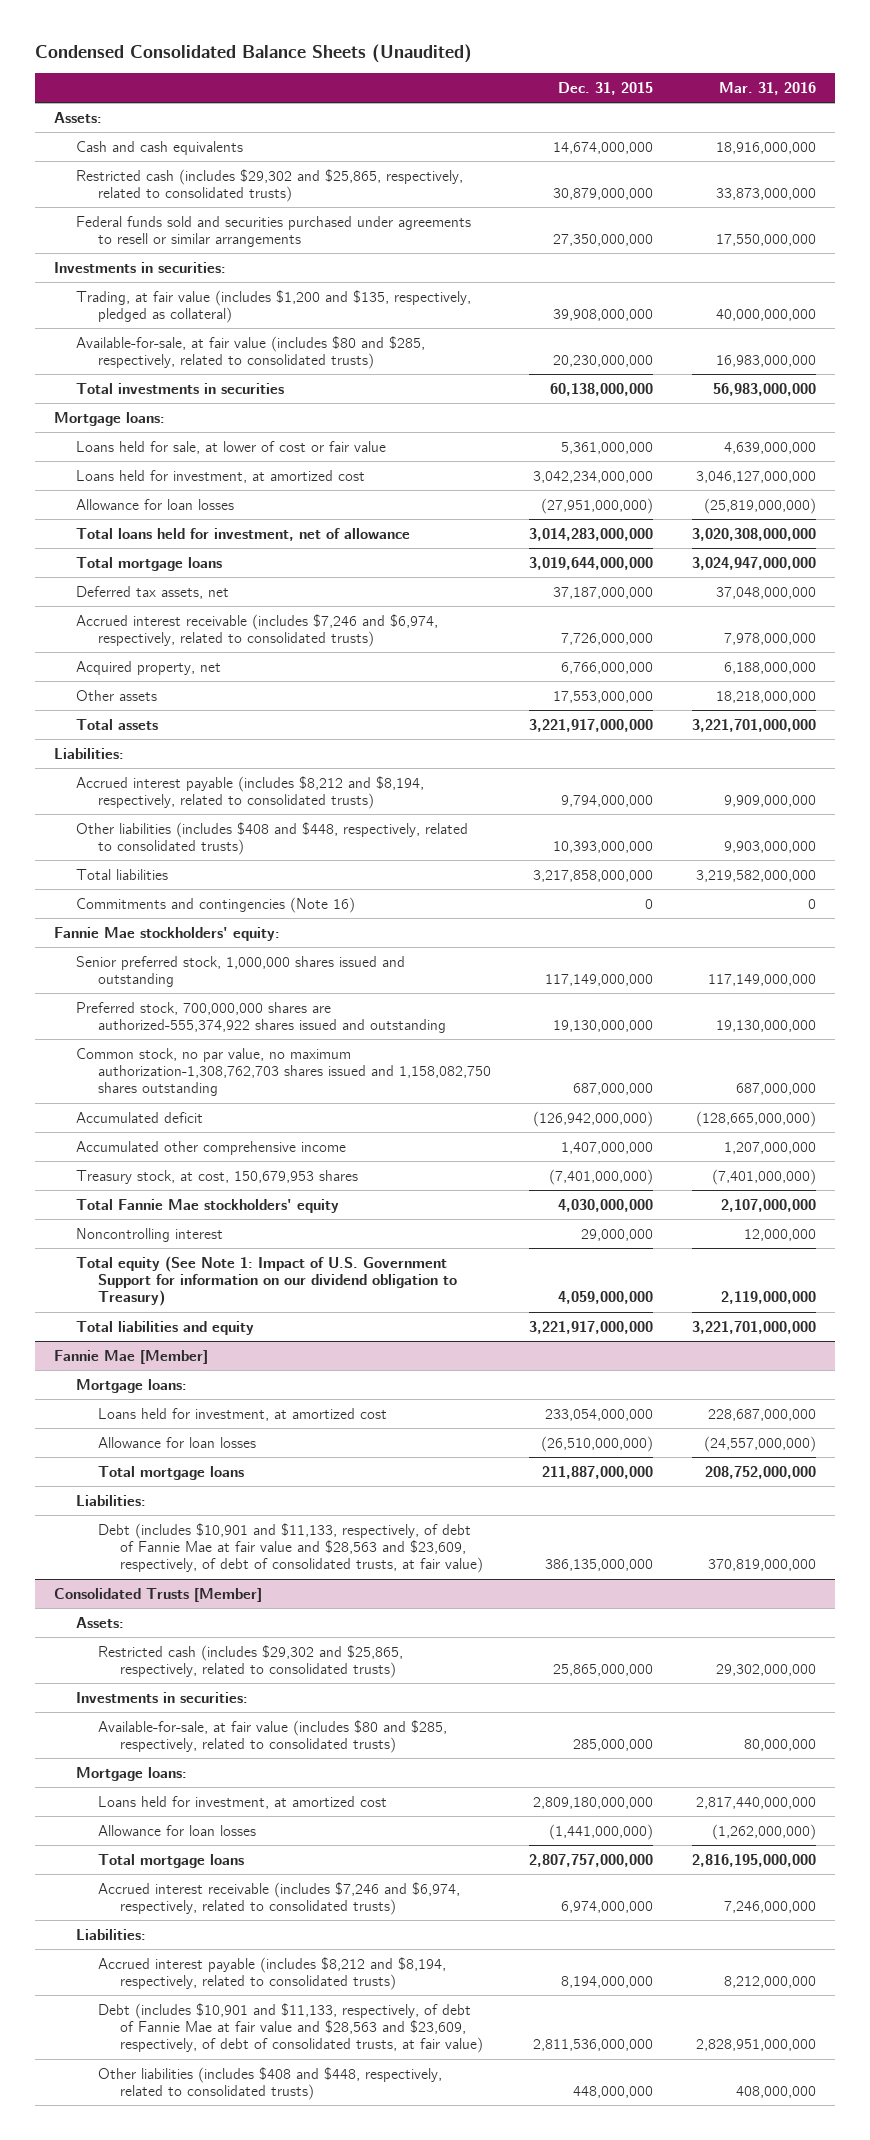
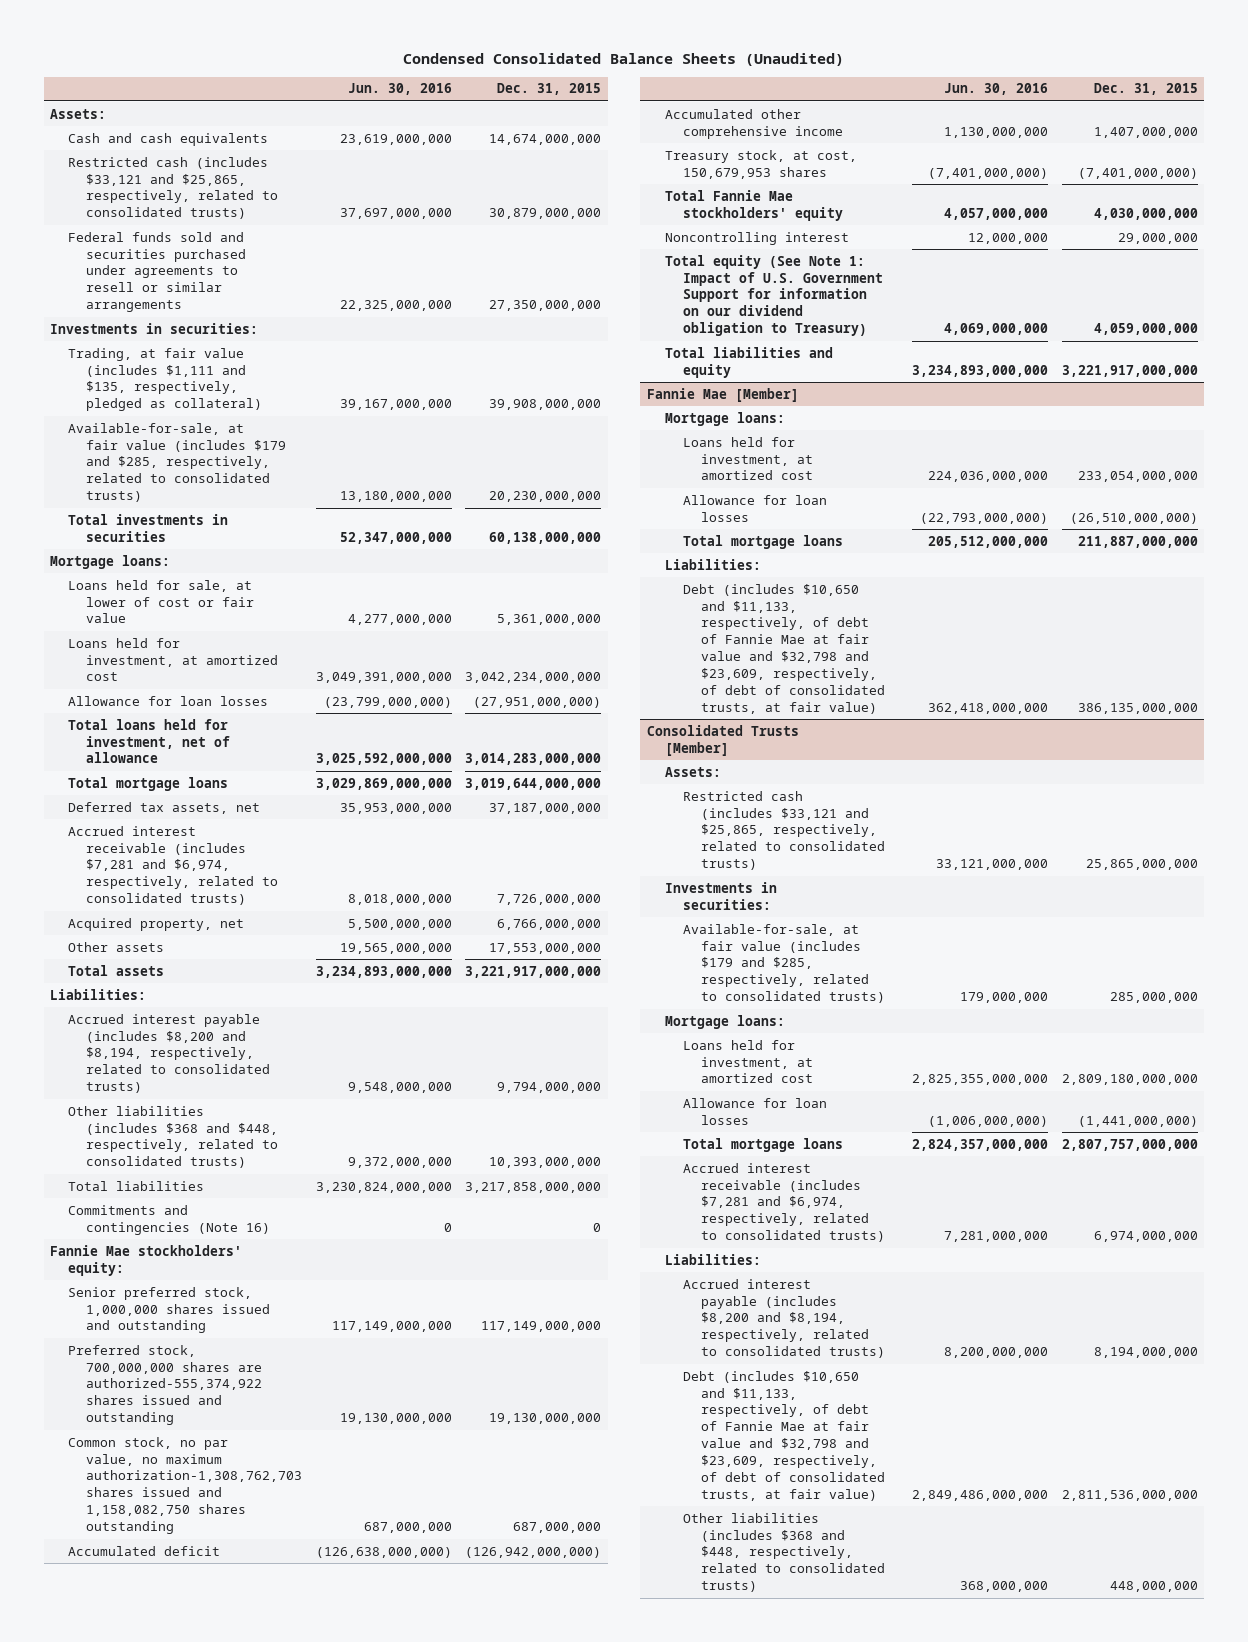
- | Dec. 31, 2015 | Mar. 31, 2016
+ | Jun. 30, 2016 | Dec. 31, 2015
- Restricted cash (includes $29,302 and $25,865, respectively, related to consolidated trusts) | 30,879,000,000 | 33,873,000,000
+ Restricted cash (includes $33,121 and $25,865, respectively, related to consolidated trusts) | 37,697,000,000 | 30,879,000,000
- Trading, at fair value (includes $1,200 and $135, respectively, pledged as collateral) | 39,908,000,000 | 40,000,000,000
- Available-for-sale, at fair value (includes $80 and $285, respectively, related to consolidated trusts) | 20,230,000,000 | 16,983,000,000
+ Trading, at fair value (includes $1,111 and $135, respectively, pledged as collateral) | 39,167,000,000 | 39,908,000,000
+ Available-for-sale, at fair value (includes $179 and $285, respectively, related to consolidated trusts) | 13,180,000,000 | 20,230,000,000
- Accrued interest receivable (includes $7,246 and $6,974, respectively, related to consolidated trusts) | 7,726,000,000 | 7,978,000,000
+ Accrued interest receivable (includes $7,281 and $6,974, respectively, related to consolidated trusts) | 8,018,000,000 | 7,726,000,000
- Accrued interest payable (includes $8,212 and $8,194, respectively, related to consolidated trusts) | 9,794,000,000 | 9,909,000,000
- Other liabilities (includes $408 and $448, respectively, related to consolidated trusts) | 10,393,000,000 | 9,903,000,000
+ Accrued interest payable (includes $8,200 and $8,194, respectively, related to consolidated trusts) | 9,548,000,000 | 9,794,000,000
+ Other liabilities (includes $368 and $448, respectively, related to consolidated trusts) | 9,372,000,000 | 10,393,000,000
@ Fannie Mae [Member]
- Debt (includes $10,901 and $11,133, respectively, of debt of Fannie Mae at fair value and $28,563 and $23,609, respectively, of debt of consolidated trusts, at fair value) | 386,135,000,000 | 370,819,000,000
+ Debt (includes $10,650 and $11,133, respectively, of debt of Fannie Mae at fair value and $32,798 and $23,609, respectively, of debt of consolidated trusts, at fair value) | 362,418,000,000 | 386,135,000,000
@ Consolidated Trusts [Member]
- Restricted cash (includes $29,302 and $25,865, respectively, related to consolidated trusts) | 25,865,000,000 | 29,302,000,000
+ Restricted cash (includes $33,121 and $25,865, respectively, related to consolidated trusts) | 33,121,000,000 | 25,865,000,000
- Available-for-sale, at fair value (includes $80 and $285, respectively, related to consolidated trusts) | 285,000,000 | 80,000,000
+ Available-for-sale, at fair value (includes $179 and $285, respectively, related to consolidated trusts) | 179,000,000 | 285,000,000
- Accrued interest receivable (includes $7,246 and $6,974, respectively, related to consolidated trusts) | 6,974,000,000 | 7,246,000,000
+ Accrued interest receivable (includes $7,281 and $6,974, respectively, related to consolidated trusts) | 7,281,000,000 | 6,974,000,000
- Accrued interest payable (includes $8,212 and $8,194, respectively, related to consolidated trusts) | 8,194,000,000 | 8,212,000,000
- Debt (includes $10,901 and $11,133, respectively, of debt of Fannie Mae at fair value and $28,563 and $23,609, respectively, of debt of consolidated trusts, at fair value) | 2,811,536,000,000 | 2,828,951,000,000
- Other liabilities (includes $408 and $448, respectively, related to consolidated trusts) | 448,000,000 | 408,000,000
+ Accrued interest payable (includes $8,200 and $8,194, respectively, related to consolidated trusts) | 8,200,000,000 | 8,194,000,000
+ Debt (includes $10,650 and $11,133, respectively, of debt of Fannie Mae at fair value and $32,798 and $23,609, respectively, of debt of consolidated trusts, at fair value) | 2,849,486,000,000 | 2,811,536,000,000
+ Other liabilities (includes $368 and $448, respectively, related to consolidated trusts) | 368,000,000 | 448,000,000

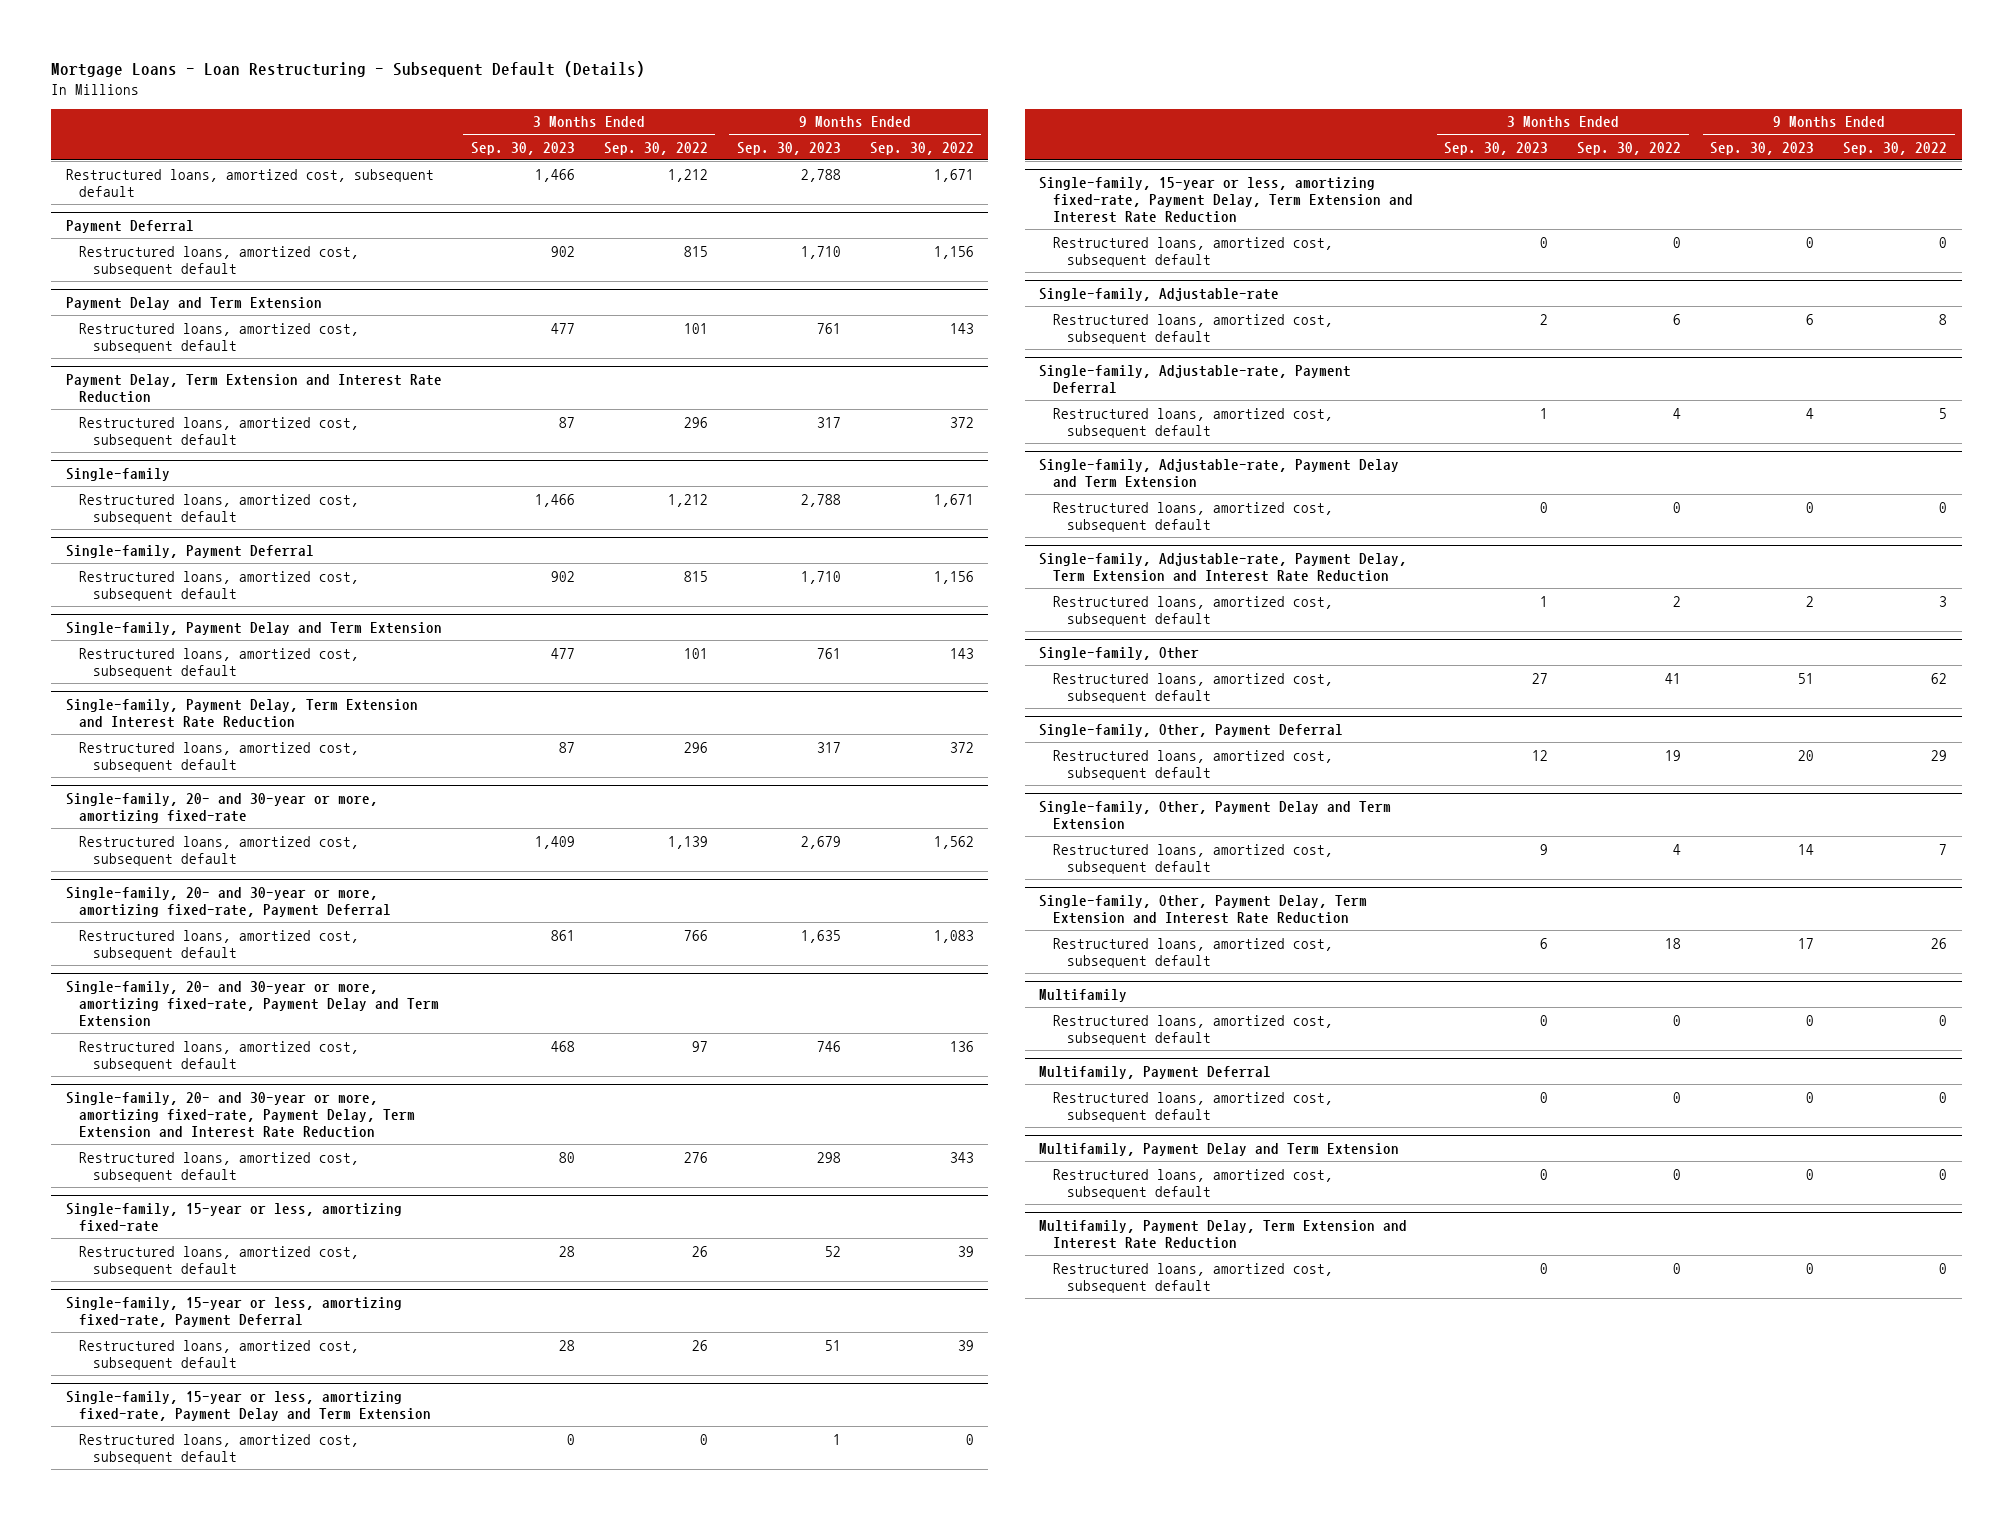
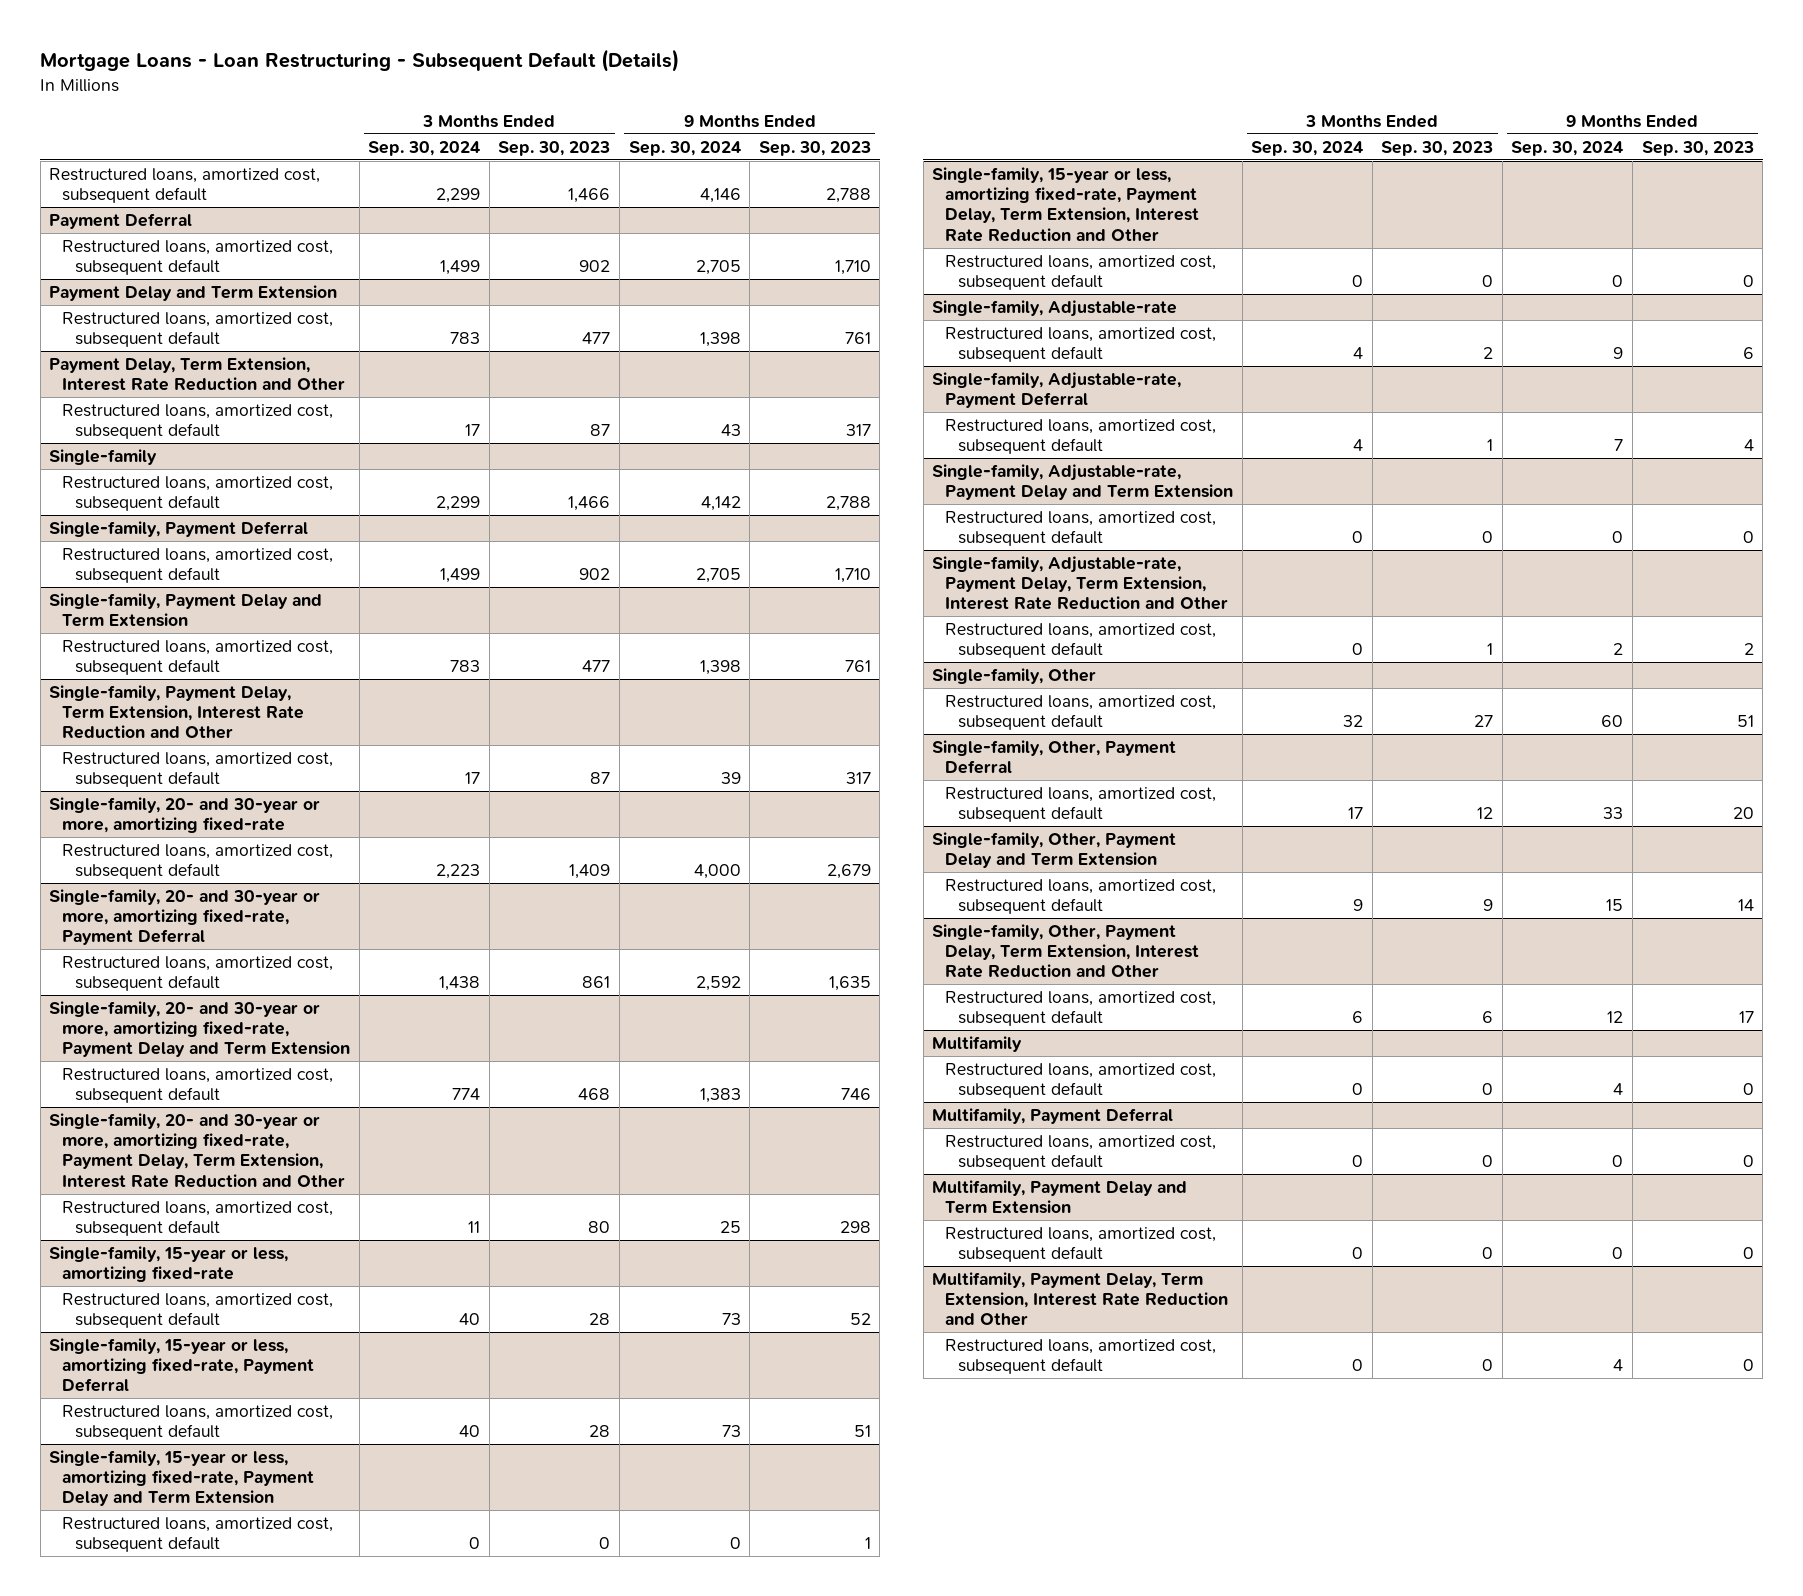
- | 3 Months Ended Sep. 30, 2023 | 3 Months Ended Sep. 30, 2022 | 9 Months Ended Sep. 30, 2023 | 9 Months Ended Sep. 30, 2022
+ | 3 Months Ended Sep. 30, 2024 | 3 Months Ended Sep. 30, 2023 | 9 Months Ended Sep. 30, 2024 | 9 Months Ended Sep. 30, 2023
- Payment Delay, Term Extension and Interest Rate Reduction
+ Payment Delay, Term Extension, Interest Rate Reduction and Other
- Single-family, Payment Delay, Term Extension and Interest Rate Reduction
+ Single-family, Payment Delay, Term Extension, Interest Rate Reduction and Other
- Single-family, 20- and 30-year or more, amortizing fixed-rate, Payment Delay, Term Extension and Interest Rate Reduction
+ Single-family, 20- and 30-year or more, amortizing fixed-rate, Payment Delay, Term Extension, Interest Rate Reduction and Other
- Single-family, 15-year or less, amortizing fixed-rate, Payment Delay, Term Extension and Interest Rate Reduction
+ Single-family, 15-year or less, amortizing fixed-rate, Payment Delay, Term Extension, Interest Rate Reduction and Other
- Single-family, Adjustable-rate, Payment Delay, Term Extension and Interest Rate Reduction
+ Single-family, Adjustable-rate, Payment Delay, Term Extension, Interest Rate Reduction and Other
- Single-family, Other, Payment Delay, Term Extension and Interest Rate Reduction
+ Single-family, Other, Payment Delay, Term Extension, Interest Rate Reduction and Other
- Multifamily, Payment Delay, Term Extension and Interest Rate Reduction
+ Multifamily, Payment Delay, Term Extension, Interest Rate Reduction and Other

